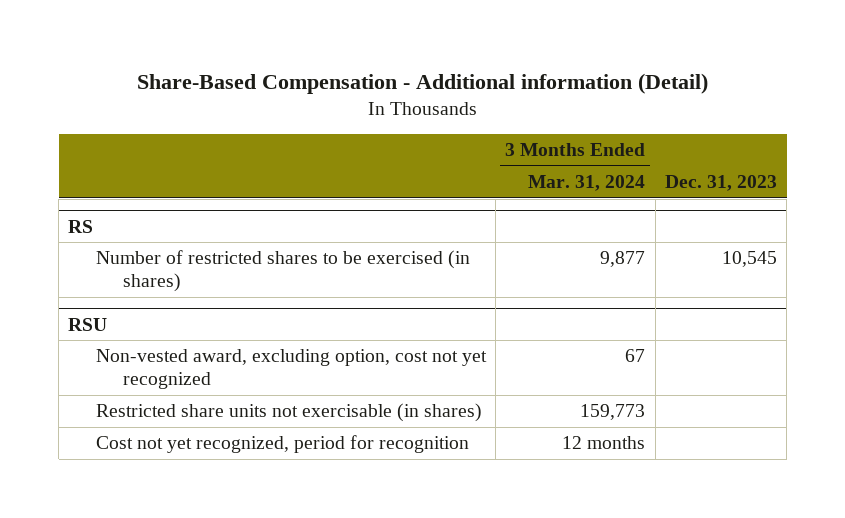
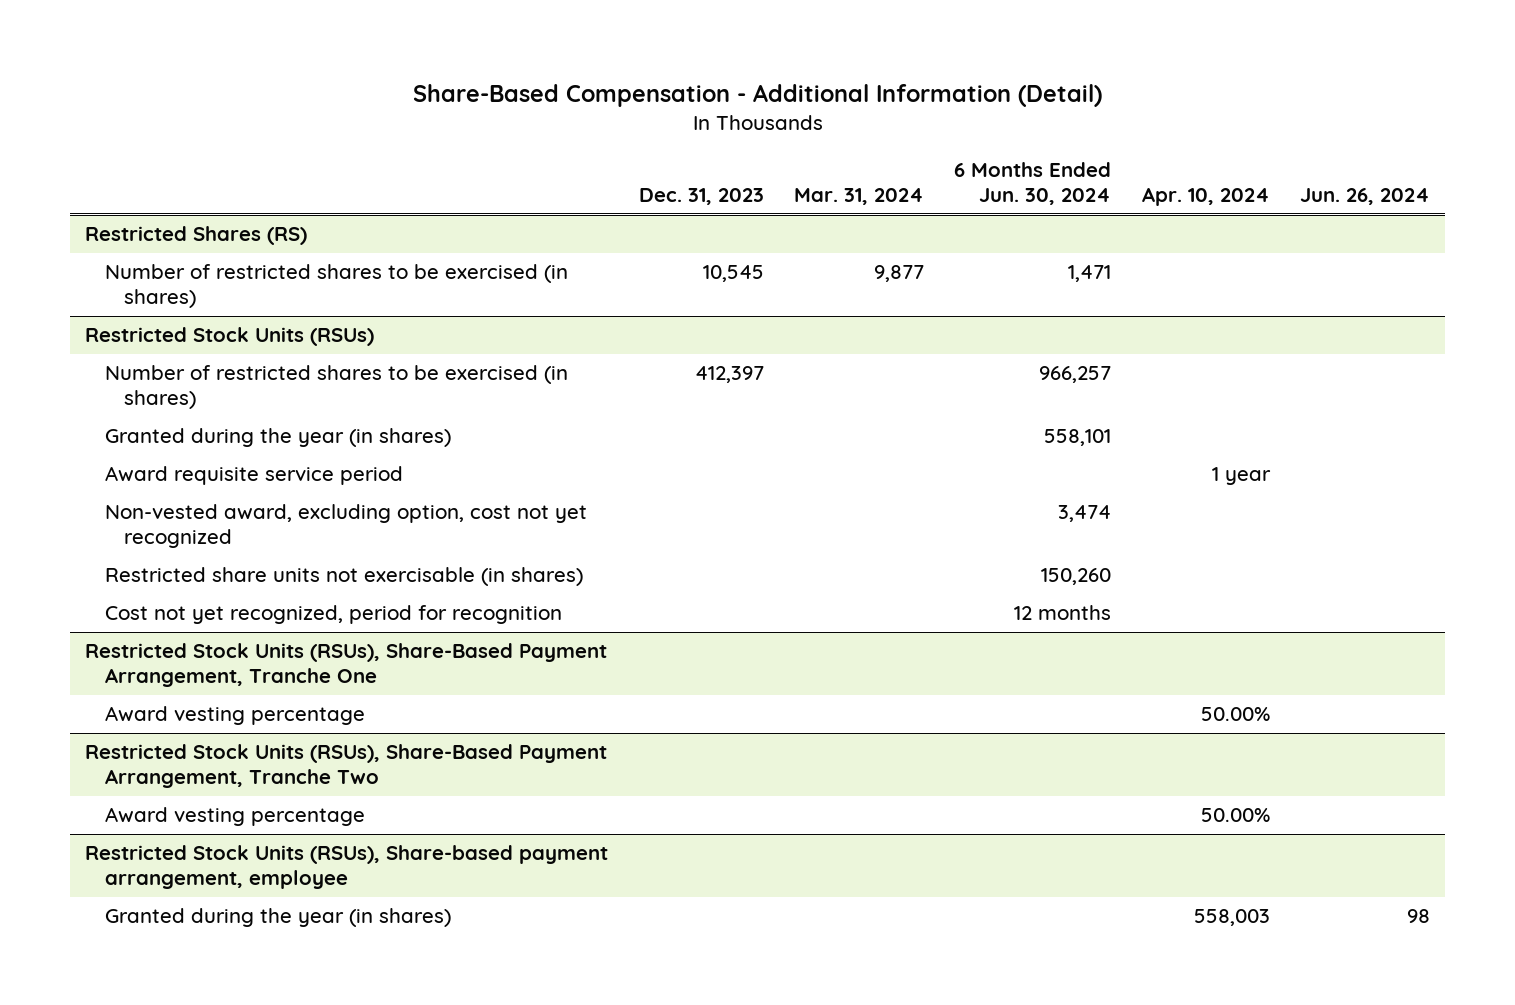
- Share-Based Compensation - Additional information (Detail)
+ Share-Based Compensation - Additional Information (Detail)
- | 3 Months Ended Mar. 31, 2024 | Dec. 31, 2023
+ | Dec. 31, 2023 | Mar. 31, 2024 | 6 Months Ended Jun. 30, 2024 | Apr. 10, 2024 | Jun. 26, 2024
- RS
+ Restricted Shares (RS)
- RSU
+ Restricted Stock Units (RSUs)
+ Number of restricted shares to be exercised (in shares) | 412,397 | | 966,257 | |
+ Granted during the year (in shares) | | | 558,101 | |
+ Award requisite service period | | | | 1 year |
+ Restricted Stock Units (RSUs), Share-Based Payment Arrangement, Tranche One
+ Award vesting percentage | | | | 50.00% |
+ Restricted Stock Units (RSUs), Share-Based Payment Arrangement, Tranche Two
+ Award vesting percentage | | | | 50.00% |
+ Restricted Stock Units (RSUs), Share-based payment arrangement, employee
+ Granted during the year (in shares) | | | | 558,003 | 98

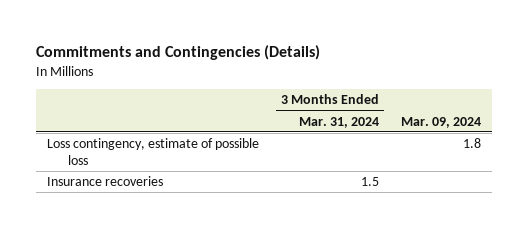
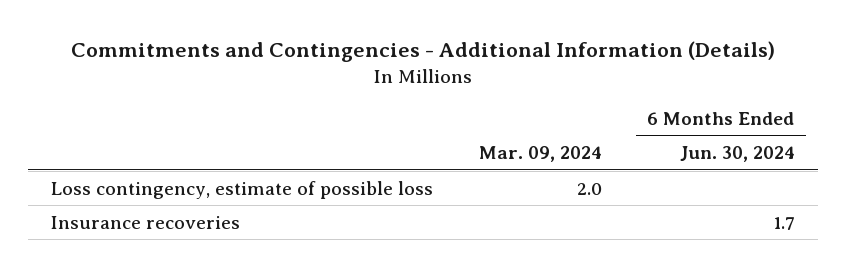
- Commitments and Contingencies (Details)
+ Commitments and Contingencies - Additional Information (Details)
- | 3 Months Ended Mar. 31, 2024 | Mar. 09, 2024
+ | Mar. 09, 2024 | 6 Months Ended Jun. 30, 2024
- Loss contingency, estimate of possible loss | | 1.8
+ Loss contingency, estimate of possible loss | 2.0 |

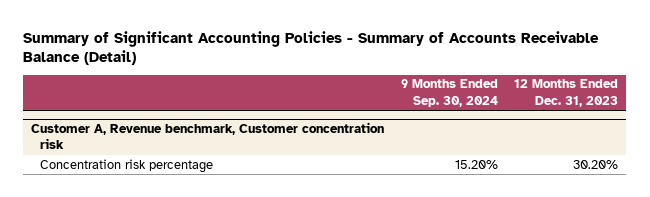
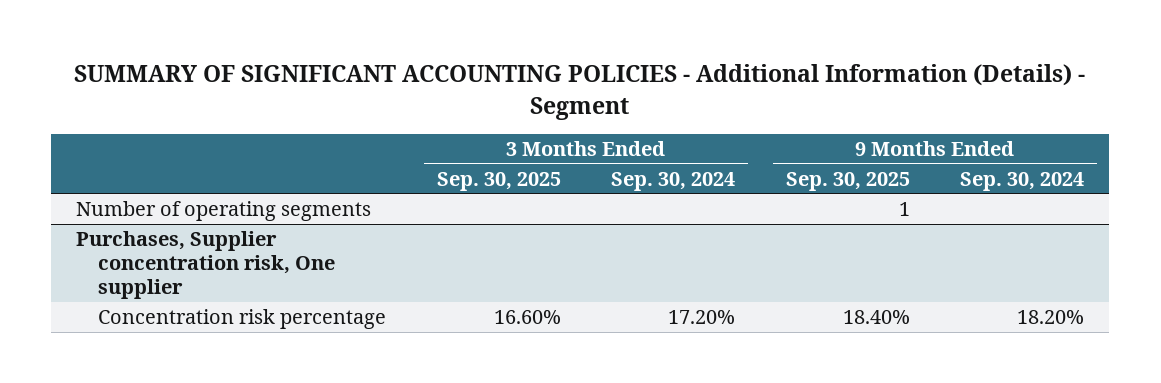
- Summary of Significant Accounting Policies - Summary of Accounts Receivable Balance (Detail)
+ SUMMARY OF SIGNIFICANT ACCOUNTING POLICIES - Additional Information (Details) - Segment
- | 9 Months Ended Sep. 30, 2024 | 12 Months Ended Dec. 31, 2023
+ | 3 Months Ended Sep. 30, 2025 | 3 Months Ended Sep. 30, 2024 | 9 Months Ended Sep. 30, 2025 | 9 Months Ended Sep. 30, 2024
- Customer A, Revenue benchmark, Customer concentration risk
- Concentration risk percentage | 15.20% | 30.20%
+ Number of operating segments | | | 1 |
+ Purchases, Supplier concentration risk, One supplier
+ Concentration risk percentage | 16.60% | 17.20% | 18.40% | 18.20%

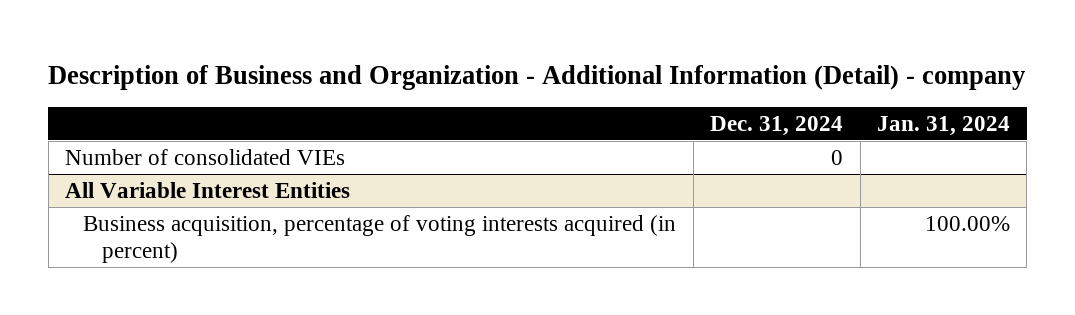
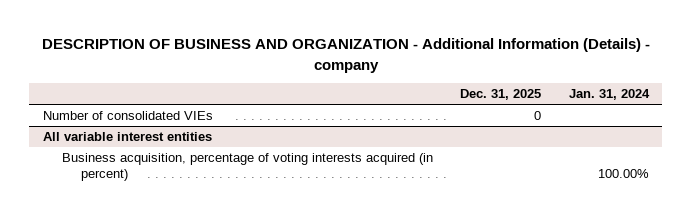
- Description of Business and Organization - Additional Information (Detail) - company
+ DESCRIPTION OF BUSINESS AND ORGANIZATION - Additional Information (Details) - company
- | Dec. 31, 2024 | Jan. 31, 2024
+ | Dec. 31, 2025 | Jan. 31, 2024
- All Variable Interest Entities
+ All variable interest entities

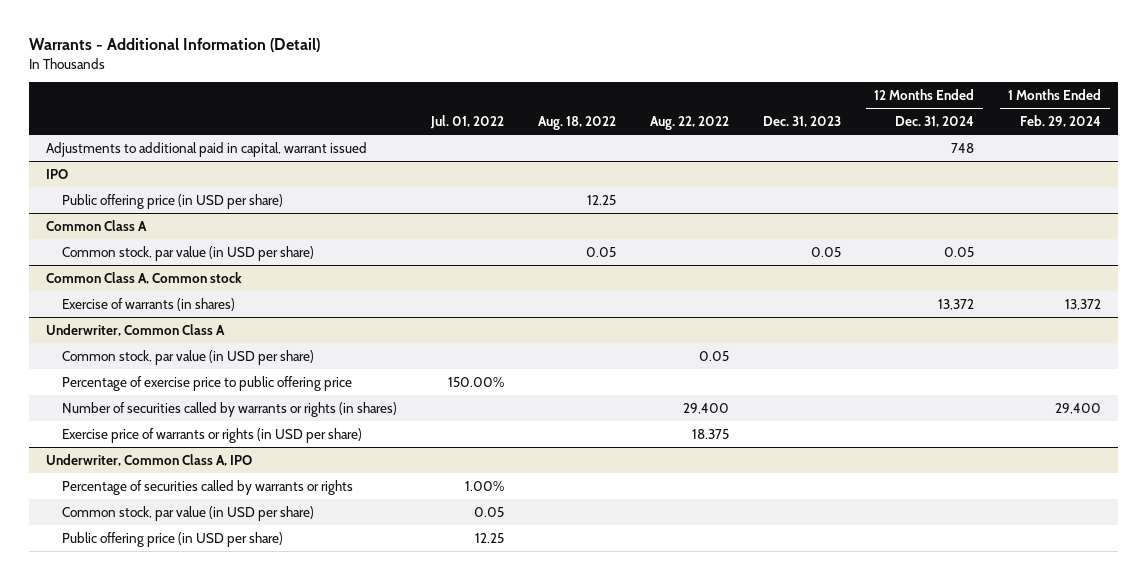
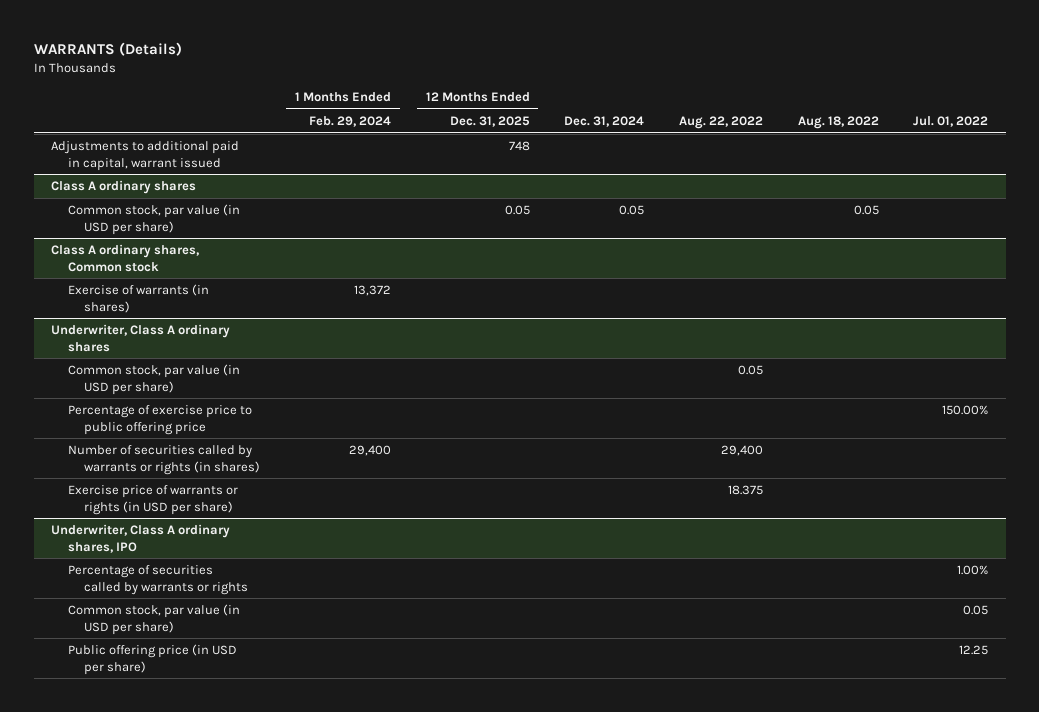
- Warrants - Additional Information (Detail)
+ WARRANTS (Details)
- | Jul. 01, 2022 | Aug. 18, 2022 | Aug. 22, 2022 | Dec. 31, 2023 | 12 Months Ended Dec. 31, 2024 | 1 Months Ended Feb. 29, 2024
+ | 1 Months Ended Feb. 29, 2024 | 12 Months Ended Dec. 31, 2025 | Dec. 31, 2024 | Aug. 22, 2022 | Aug. 18, 2022 | Jul. 01, 2022
- IPO
- Public offering price (in USD per share) | | 12.25 | | | |
- Common Class A
+ Class A ordinary shares
- Common Class A, Common stock
+ Class A ordinary shares, Common stock
- Underwriter, Common Class A
+ Underwriter, Class A ordinary shares
- Underwriter, Common Class A, IPO
+ Underwriter, Class A ordinary shares, IPO

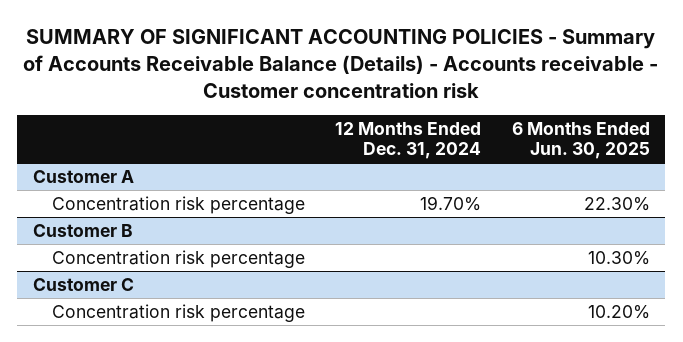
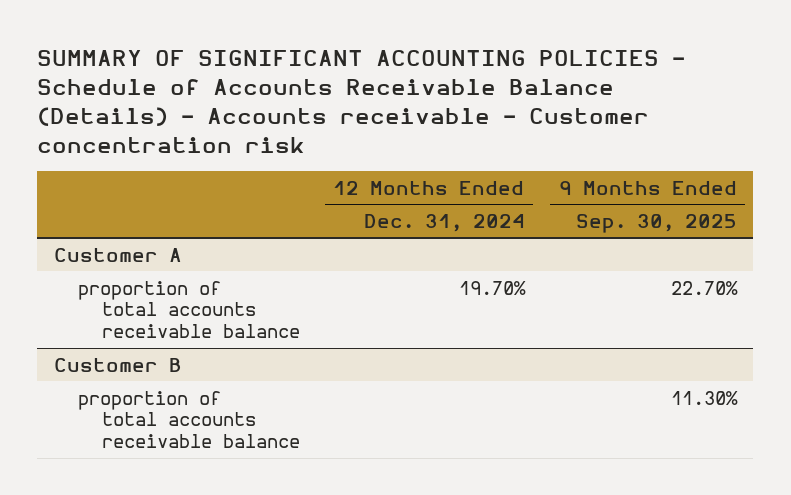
- SUMMARY OF SIGNIFICANT ACCOUNTING POLICIES - Summary of Accounts Receivable Balance (Details) - Accounts receivable - Customer concentration risk
+ SUMMARY OF SIGNIFICANT ACCOUNTING POLICIES - Schedule of Accounts Receivable Balance (Details) - Accounts receivable - Customer concentration risk
- | 12 Months Ended Dec. 31, 2024 | 6 Months Ended Jun. 30, 2025
+ | 12 Months Ended Dec. 31, 2024 | 9 Months Ended Sep. 30, 2025
@ Customer A
- Concentration risk percentage | 19.70% | 22.30%
+ proportion of total accounts receivable balance | 19.70% | 22.70%
@ Customer B
- Concentration risk percentage | | 10.30%
- Customer C
- Concentration risk percentage | | 10.20%
@ Customer B
+ proportion of total accounts receivable balance | | 11.30%

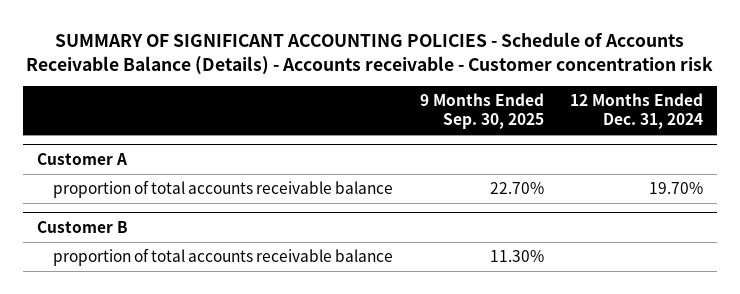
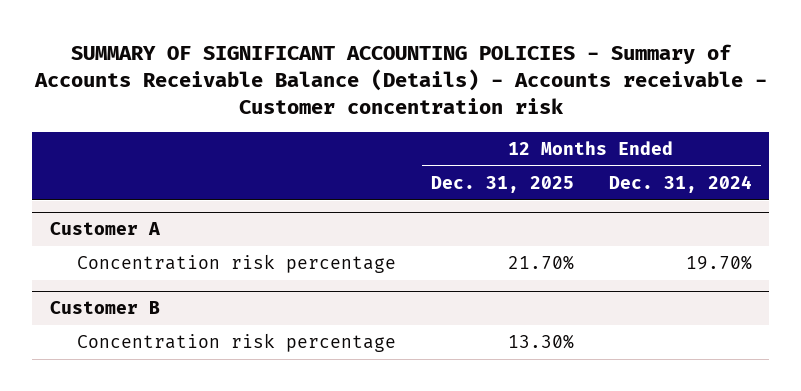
- SUMMARY OF SIGNIFICANT ACCOUNTING POLICIES - Schedule of Accounts Receivable Balance (Details) - Accounts receivable - Customer concentration risk
+ SUMMARY OF SIGNIFICANT ACCOUNTING POLICIES - Summary of Accounts Receivable Balance (Details) - Accounts receivable - Customer concentration risk
- | 9 Months Ended Sep. 30, 2025 | 12 Months Ended Dec. 31, 2024
+ | 12 Months Ended Dec. 31, 2025 | 12 Months Ended Dec. 31, 2024
@ Customer A
- proportion of total accounts receivable balance | 22.70% | 19.70%
+ Concentration risk percentage | 21.70% | 19.70%
@ Customer B
- proportion of total accounts receivable balance | 11.30% |
+ Concentration risk percentage | 13.30% |

